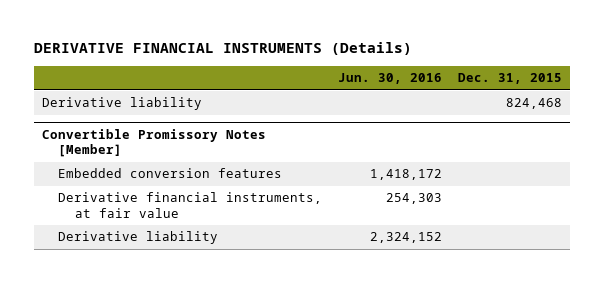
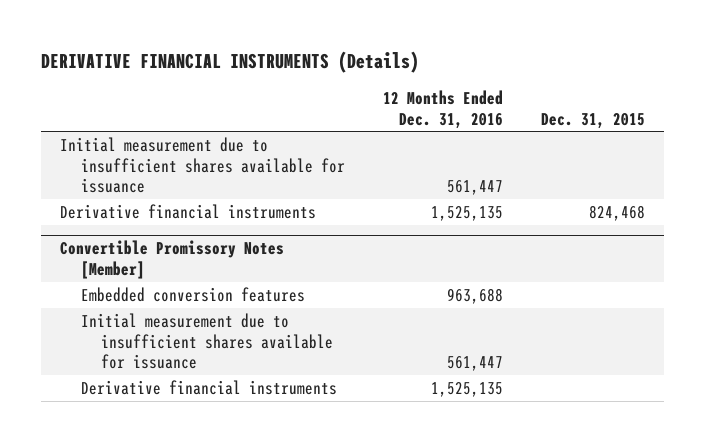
- | Jun. 30, 2016 | Dec. 31, 2015
+ | 12 Months Ended Dec. 31, 2016 | Dec. 31, 2015
- Derivative liability | | 824,468
+ Initial measurement due to insufficient shares available for issuance | 561,447 |
+ Derivative financial instruments | 1,525,135 | 824,468
@ Convertible Promissory Notes [Member]
- Derivative financial instruments, at fair value | 254,303 |
- Derivative liability | 2,324,152 |
+ Initial measurement due to insufficient shares available for issuance | 561,447 |
+ Derivative financial instruments | 1,525,135 |

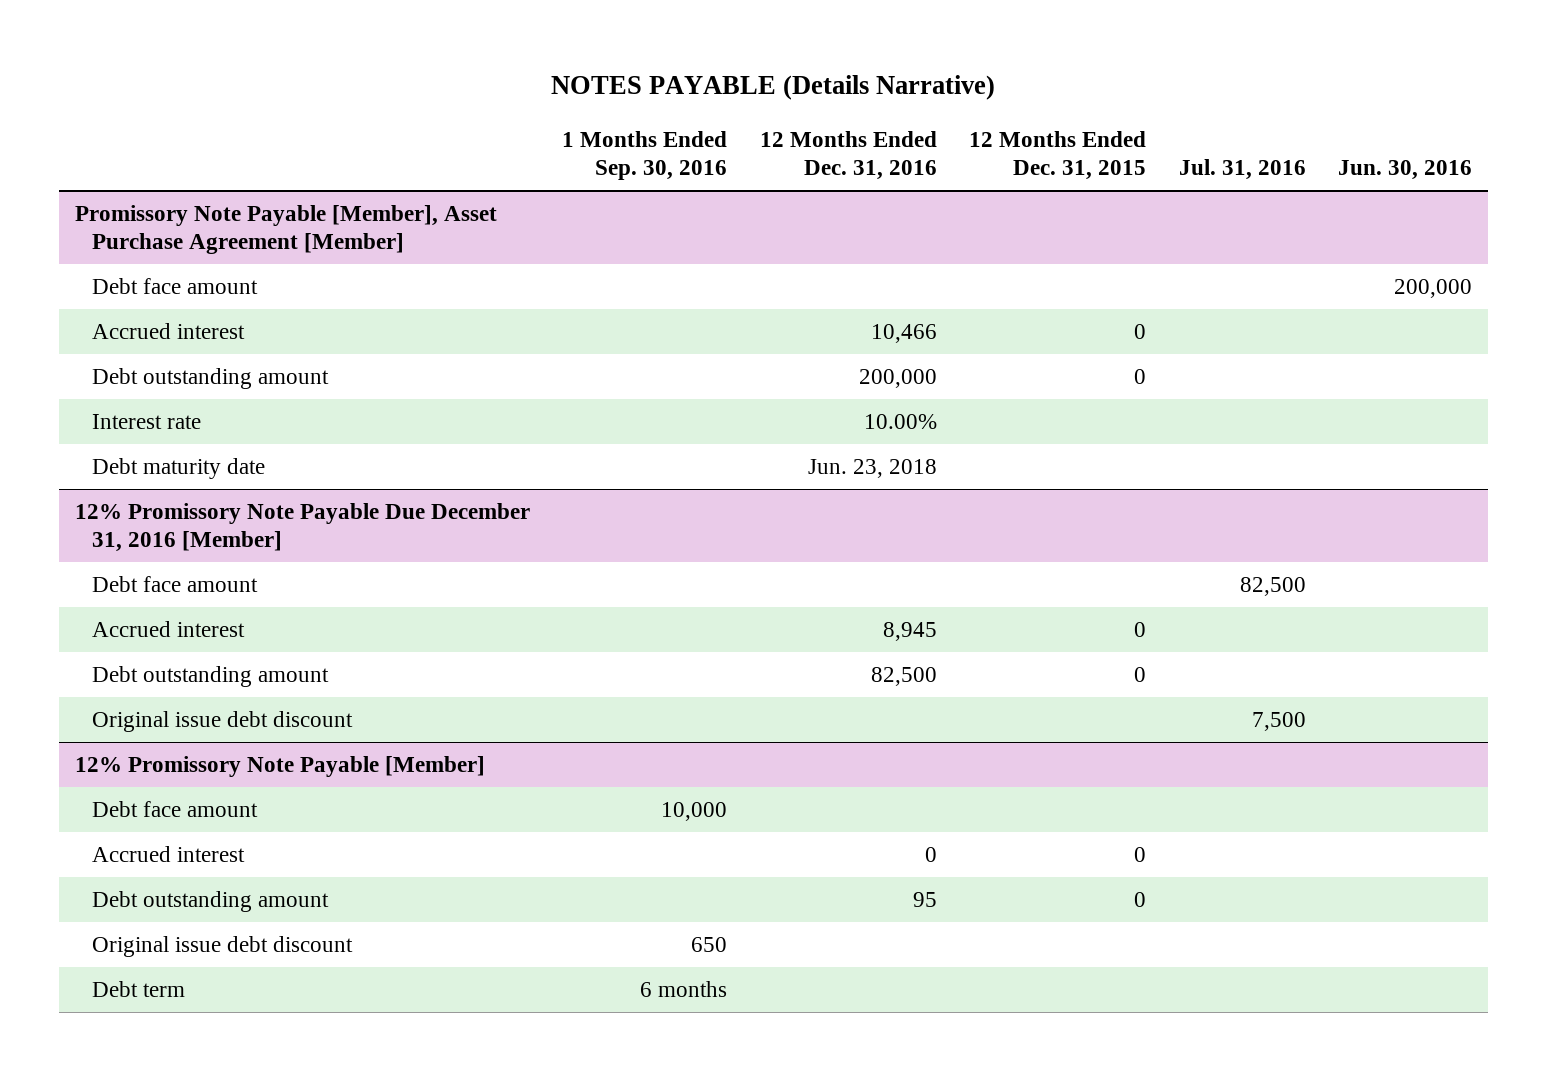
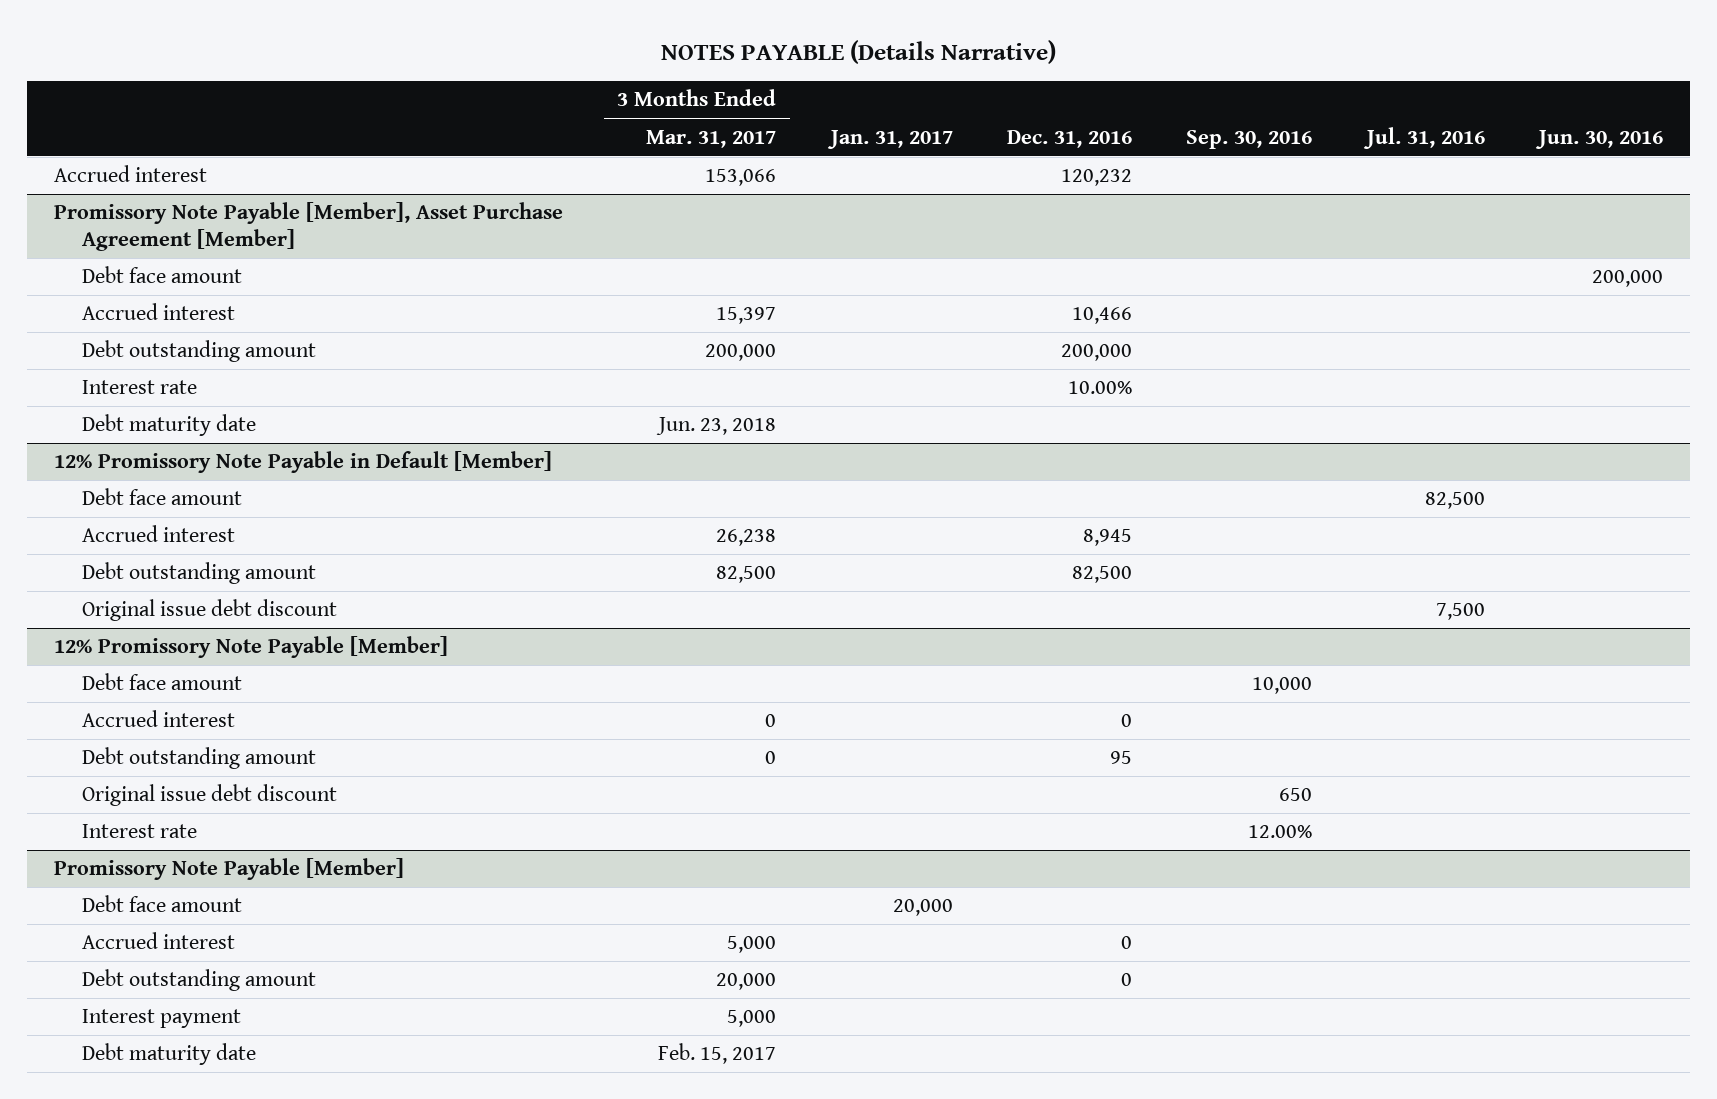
- | 1 Months Ended Sep. 30, 2016 | 12 Months Ended Dec. 31, 2016 | 12 Months Ended Dec. 31, 2015 | Jul. 31, 2016 | Jun. 30, 2016
+ | 3 Months Ended Mar. 31, 2017 | Jan. 31, 2017 | Dec. 31, 2016 | Sep. 30, 2016 | Jul. 31, 2016 | Jun. 30, 2016
+ Accrued interest | 153,066 | | 120,232 | | |
- 12% Promissory Note Payable Due December 31, 2016 [Member]
+ 12% Promissory Note Payable in Default [Member]
@ 12% Promissory Note Payable [Member]
- Debt term | 6 months | | | |
+ Interest rate | | | | 12.00% | |
+ Promissory Note Payable [Member]
+ Debt face amount | | 20,000 | | | |
+ Accrued interest | 5,000 | | 0 | | |
+ Debt outstanding amount | 20,000 | | 0 | | |
+ Interest payment | 5,000 | | | | |
+ Debt maturity date | Feb. 15, 2017 | | | | |

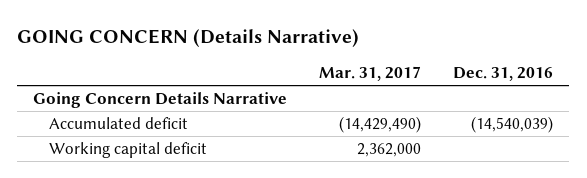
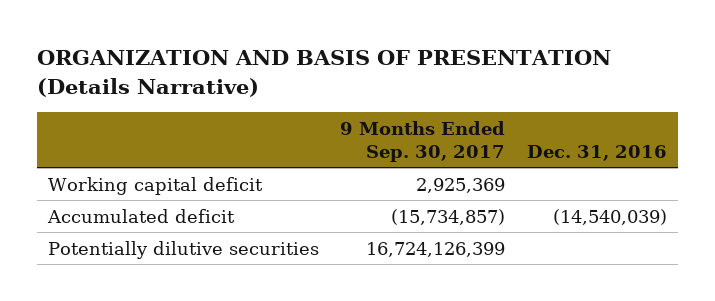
- GOING CONCERN (Details Narrative)
+ ORGANIZATION AND BASIS OF PRESENTATION (Details Narrative)
- | Mar. 31, 2017 | Dec. 31, 2016
+ | 9 Months Ended Sep. 30, 2017 | Dec. 31, 2016
- Going Concern Details Narrative
moved down: Accumulated deficit | (15,734,857) | (14,540,039)
+ Potentially dilutive securities | 16,724,126,399 |

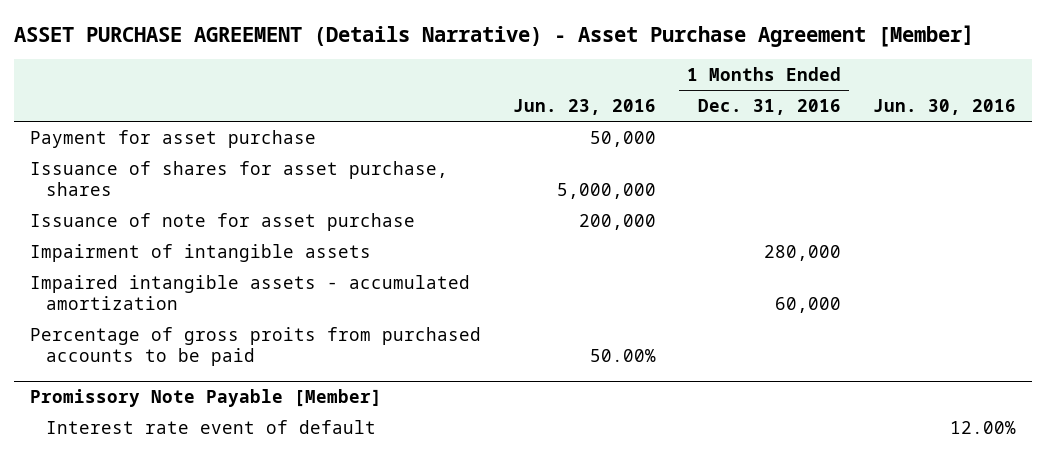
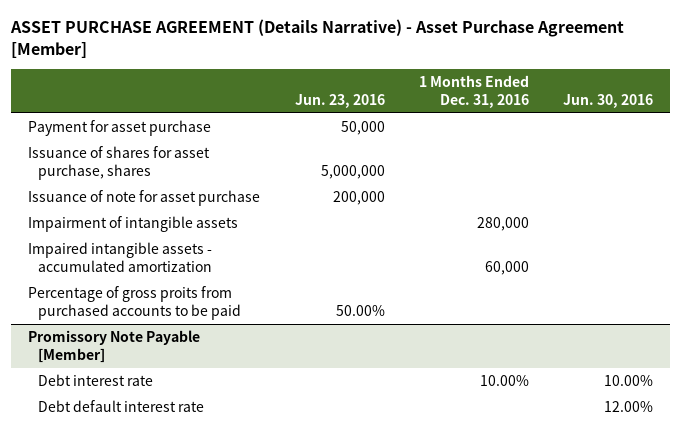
@ Promissory Note Payable [Member]
- Interest rate event of default | | | 12.00%
+ Debt interest rate | | 10.00% | 10.00%
+ Debt default interest rate | | | 12.00%

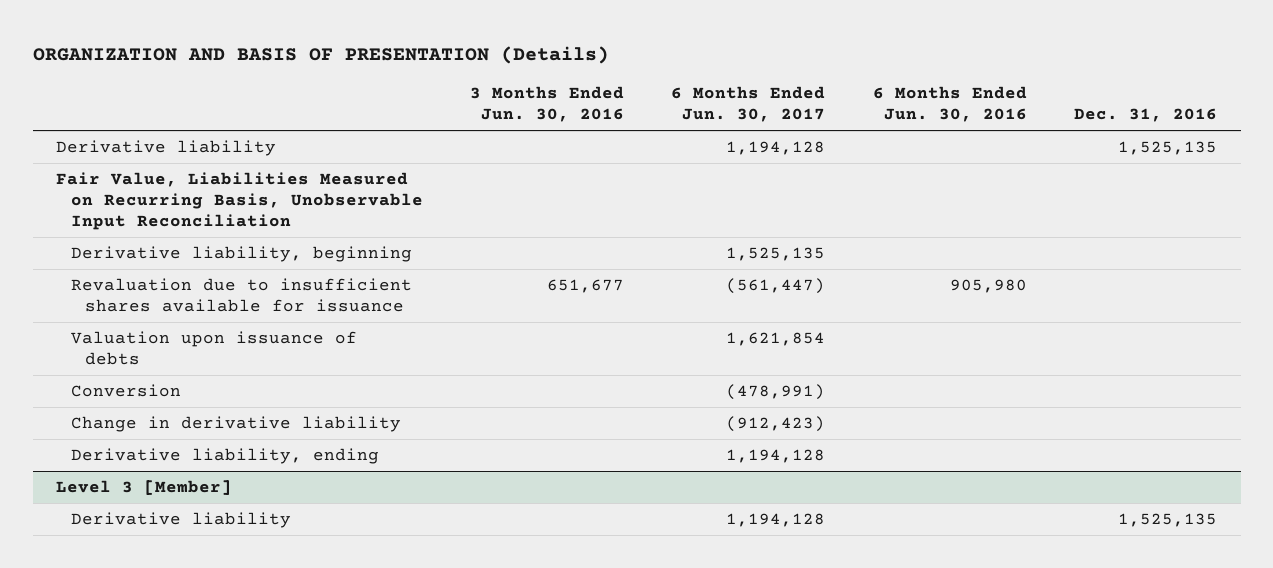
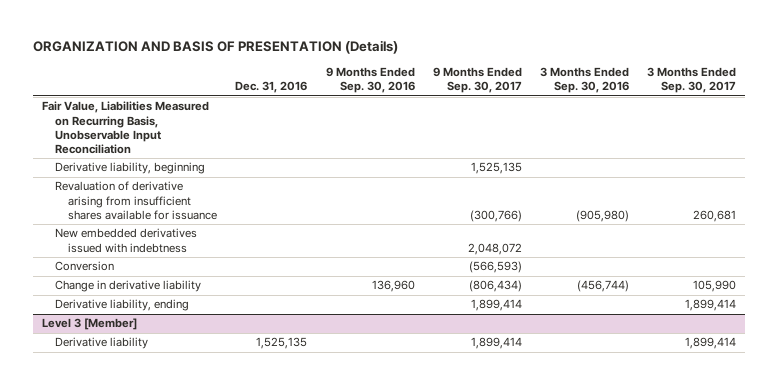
- | 3 Months Ended Jun. 30, 2016 | 6 Months Ended Jun. 30, 2017 | 6 Months Ended Jun. 30, 2016 | Dec. 31, 2016
+ | Dec. 31, 2016 | 9 Months Ended Sep. 30, 2016 | 9 Months Ended Sep. 30, 2017 | 3 Months Ended Sep. 30, 2016 | 3 Months Ended Sep. 30, 2017
- Derivative liability | | 1,194,128 | | 1,525,135
- Revaluation due to insufficient shares available for issuance | 651,677 | (561,447) | 905,980 |
- Valuation upon issuance of debts | | 1,621,854 | |
+ Revaluation of derivative arising from insufficient shares available for issuance | | | (300,766) | (905,980) | 260,681
+ New embedded derivatives issued with indebtness | | | 2,048,072 | |

